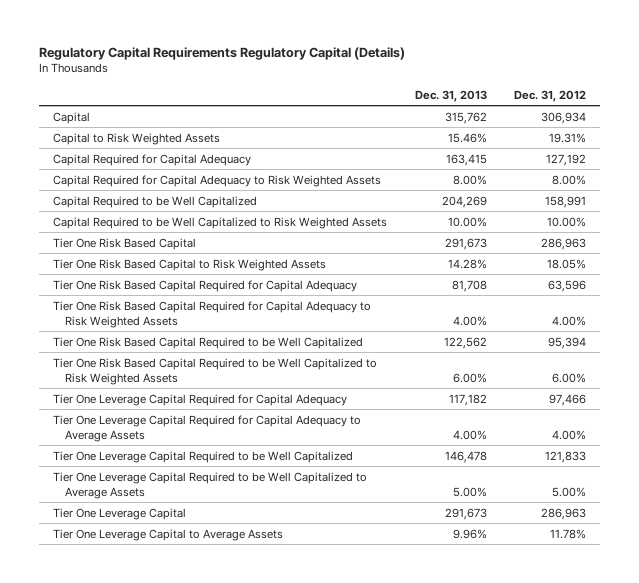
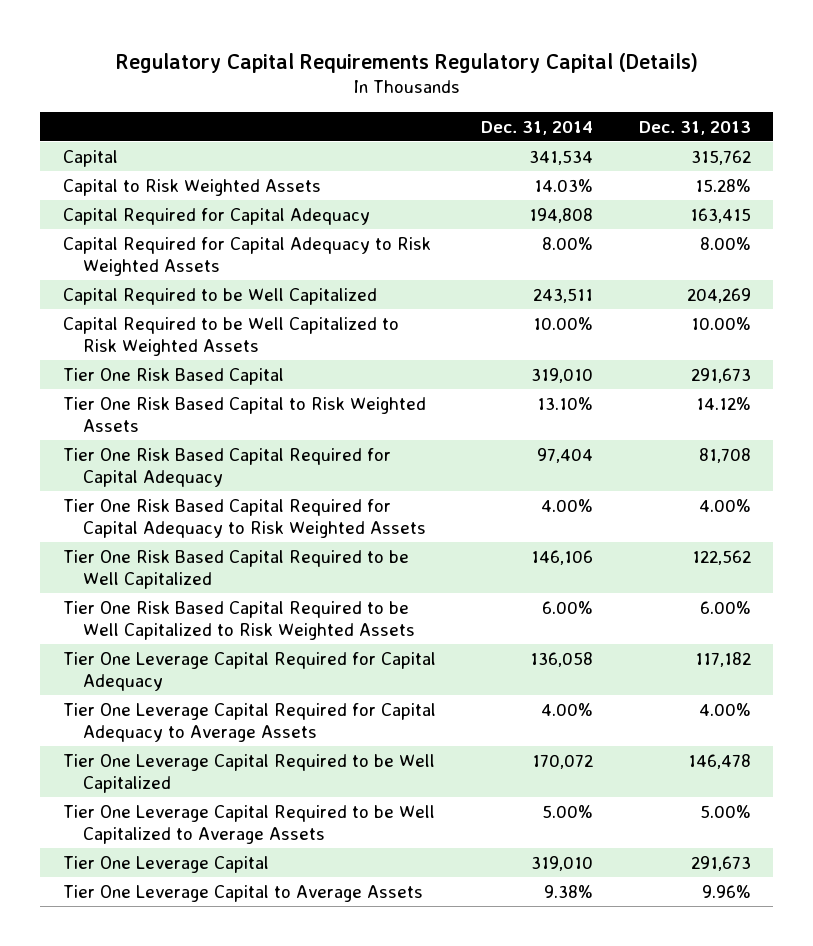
- | Dec. 31, 2013 | Dec. 31, 2012
+ | Dec. 31, 2014 | Dec. 31, 2013
- Capital to Risk Weighted Assets | 15.46% | 19.31%
+ Capital to Risk Weighted Assets | 14.03% | 15.28%
- Tier One Risk Based Capital to Risk Weighted Assets | 14.28% | 18.05%
+ Tier One Risk Based Capital to Risk Weighted Assets | 13.10% | 14.12%

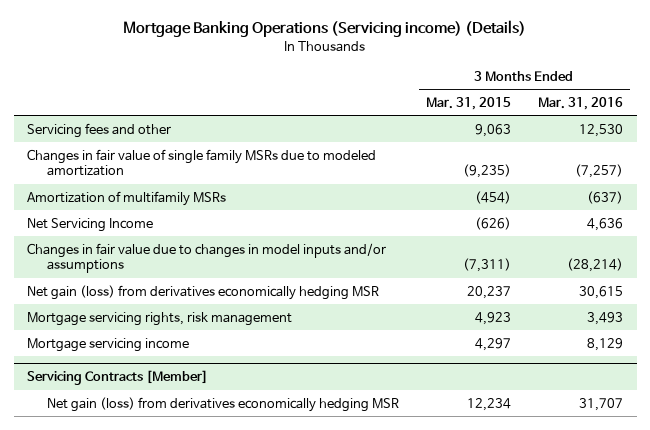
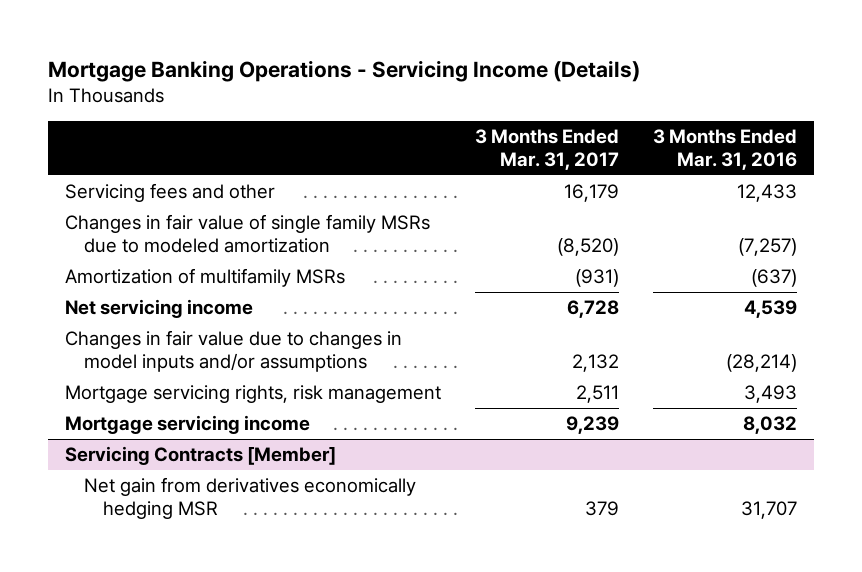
- Mortgage Banking Operations (Servicing income) (Details)
+ Mortgage Banking Operations - Servicing Income (Details)
- | 3 Months Ended Mar. 31, 2015 | 3 Months Ended Mar. 31, 2016
+ | 3 Months Ended Mar. 31, 2017 | 3 Months Ended Mar. 31, 2016
- Servicing fees and other | 9,063 | 12,530
+ Servicing fees and other | 16,179 | 12,433
- Net Servicing Income | (626) | 4,636
+ Net servicing income | 6,728 | 4,539
- Net gain (loss) from derivatives economically hedging MSR | 20,237 | 30,615
- Mortgage servicing income | 4,297 | 8,129
+ Mortgage servicing income | 9,239 | 8,032
@ Servicing Contracts [Member]
- Net gain (loss) from derivatives economically hedging MSR | 12,234 | 31,707
+ Net gain from derivatives economically hedging MSR | 379 | 31,707

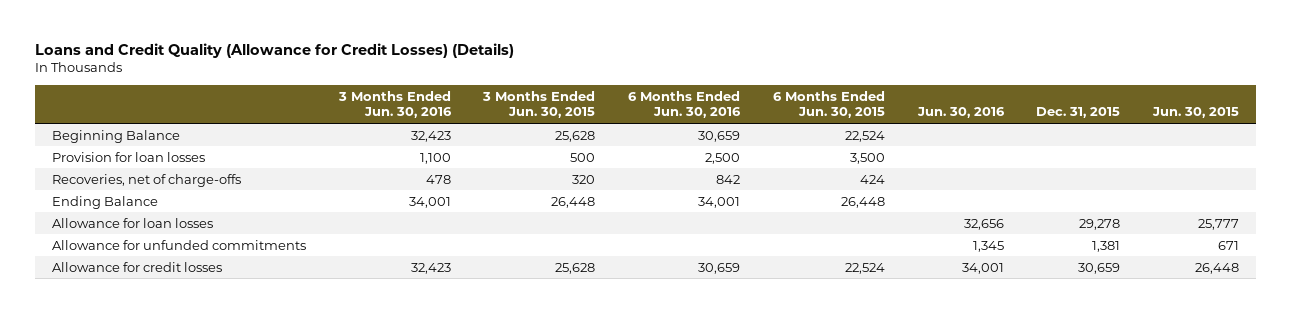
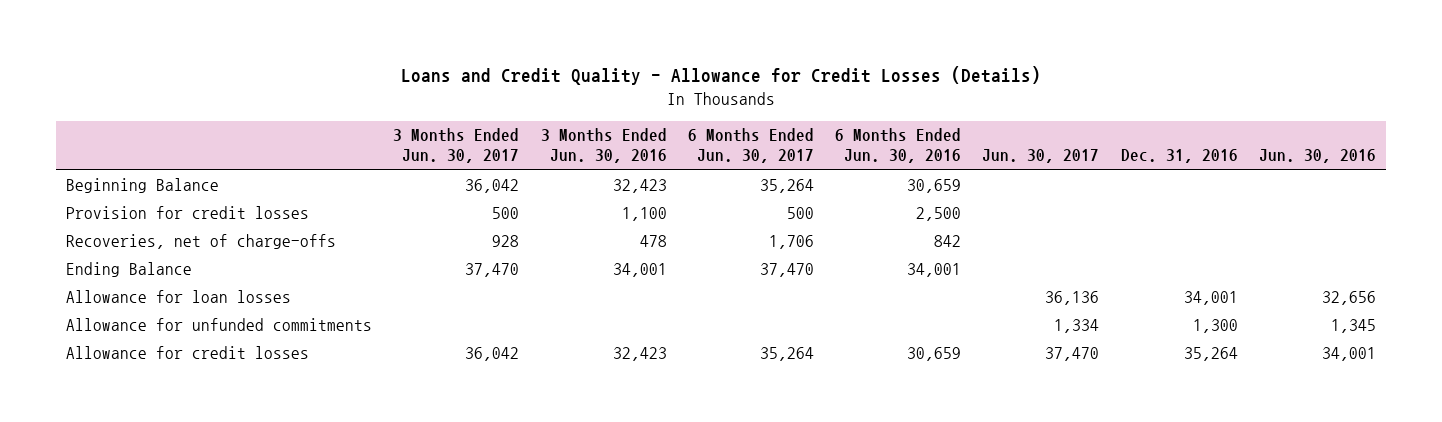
- Loans and Credit Quality (Allowance for Credit Losses) (Details)
+ Loans and Credit Quality - Allowance for Credit Losses (Details)
- | 3 Months Ended Jun. 30, 2016 | 3 Months Ended Jun. 30, 2015 | 6 Months Ended Jun. 30, 2016 | 6 Months Ended Jun. 30, 2015 | Jun. 30, 2016 | Dec. 31, 2015 | Jun. 30, 2015
+ | 3 Months Ended Jun. 30, 2017 | 3 Months Ended Jun. 30, 2016 | 6 Months Ended Jun. 30, 2017 | 6 Months Ended Jun. 30, 2016 | Jun. 30, 2017 | Dec. 31, 2016 | Jun. 30, 2016
- Provision for loan losses | 1,100 | 500 | 2,500 | 3,500 | | |
+ Provision for credit losses | 500 | 1,100 | 500 | 2,500 | | |

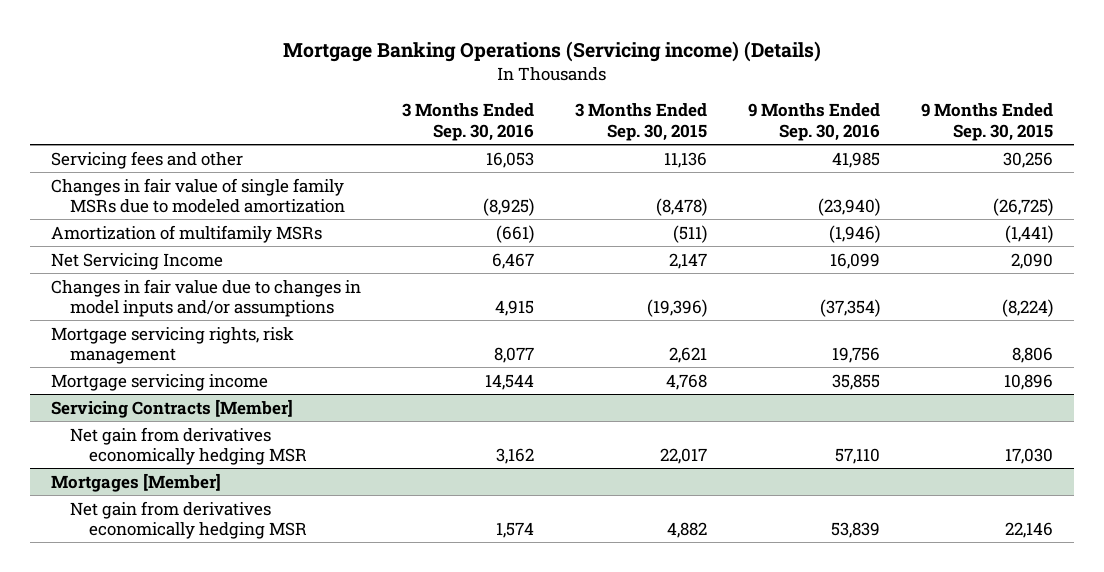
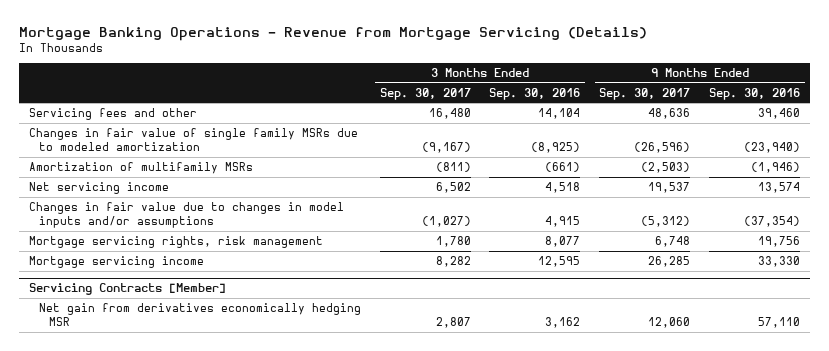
- Mortgage Banking Operations (Servicing income) (Details)
+ Mortgage Banking Operations - Revenue from Mortgage Servicing (Details)
- | 3 Months Ended Sep. 30, 2016 | 3 Months Ended Sep. 30, 2015 | 9 Months Ended Sep. 30, 2016 | 9 Months Ended Sep. 30, 2015
+ | 3 Months Ended Sep. 30, 2017 | 3 Months Ended Sep. 30, 2016 | 9 Months Ended Sep. 30, 2017 | 9 Months Ended Sep. 30, 2016
- Servicing fees and other | 16,053 | 11,136 | 41,985 | 30,256
+ Servicing fees and other | 16,480 | 14,104 | 48,636 | 39,460
- Net Servicing Income | 6,467 | 2,147 | 16,099 | 2,090
+ Net servicing income | 6,502 | 4,518 | 19,537 | 13,574
- Mortgage servicing income | 14,544 | 4,768 | 35,855 | 10,896
+ Mortgage servicing income | 8,282 | 12,595 | 26,285 | 33,330
- Mortgages [Member]
- Net gain from derivatives economically hedging MSR | 1,574 | 4,882 | 53,839 | 22,146

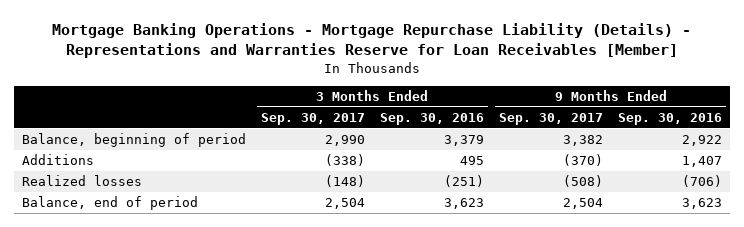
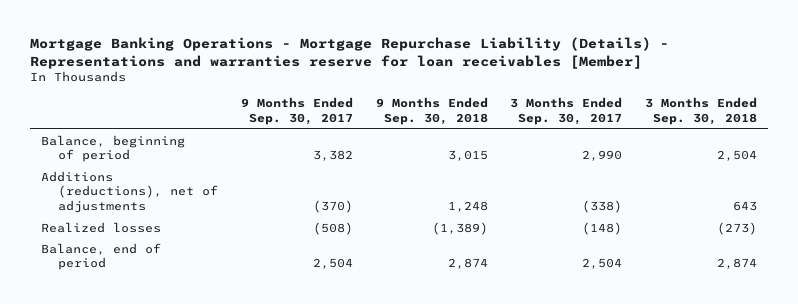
- Mortgage Banking Operations - Mortgage Repurchase Liability (Details) - Representations and Warranties Reserve for Loan Receivables [Member]
+ Mortgage Banking Operations - Mortgage Repurchase Liability (Details) - Representations and warranties reserve for loan receivables [Member]
- | 3 Months Ended Sep. 30, 2017 | 3 Months Ended Sep. 30, 2016 | 9 Months Ended Sep. 30, 2017 | 9 Months Ended Sep. 30, 2016
+ | 9 Months Ended Sep. 30, 2017 | 9 Months Ended Sep. 30, 2018 | 3 Months Ended Sep. 30, 2017 | 3 Months Ended Sep. 30, 2018
- Additions | (338) | 495 | (370) | 1,407
+ Additions (reductions), net of adjustments | (370) | 1,248 | (338) | 643

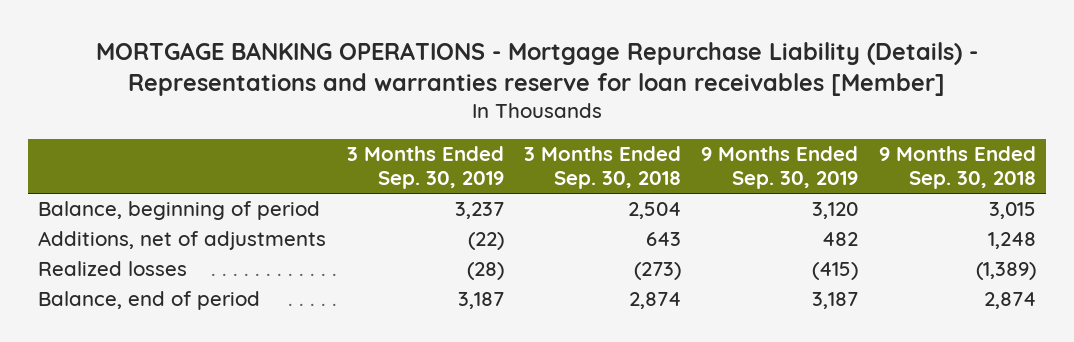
- Mortgage Banking Operations - Mortgage Repurchase Liability (Details) - Representations and warranties reserve for loan receivables [Member]
+ MORTGAGE BANKING OPERATIONS - Mortgage Repurchase Liability (Details) - Representations and warranties reserve for loan receivables [Member]
- | 9 Months Ended Sep. 30, 2017 | 9 Months Ended Sep. 30, 2018 | 3 Months Ended Sep. 30, 2017 | 3 Months Ended Sep. 30, 2018
+ | 3 Months Ended Sep. 30, 2019 | 3 Months Ended Sep. 30, 2018 | 9 Months Ended Sep. 30, 2019 | 9 Months Ended Sep. 30, 2018
- Additions (reductions), net of adjustments | (370) | 1,248 | (338) | 643
+ Additions, net of adjustments | (22) | 643 | 482 | 1,248

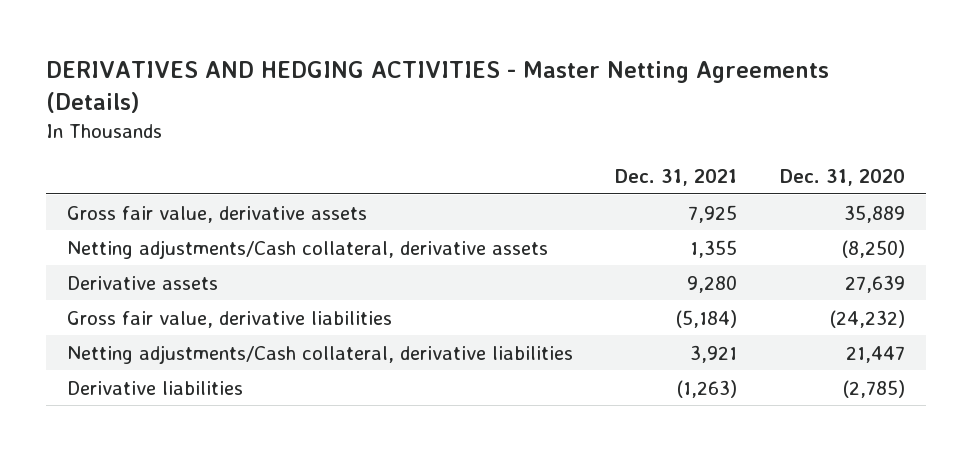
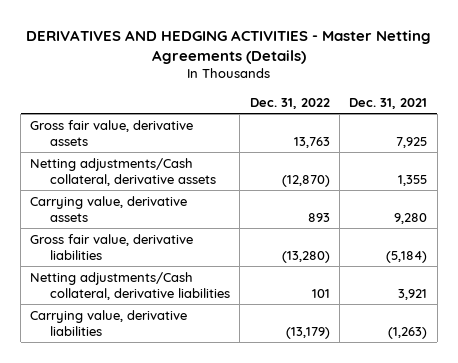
- | Dec. 31, 2021 | Dec. 31, 2020
+ | Dec. 31, 2022 | Dec. 31, 2021
- Derivative assets | 9,280 | 27,639
+ Carrying value, derivative assets | 893 | 9,280
- Derivative liabilities | (1,263) | (2,785)
+ Carrying value, derivative liabilities | (13,179) | (1,263)

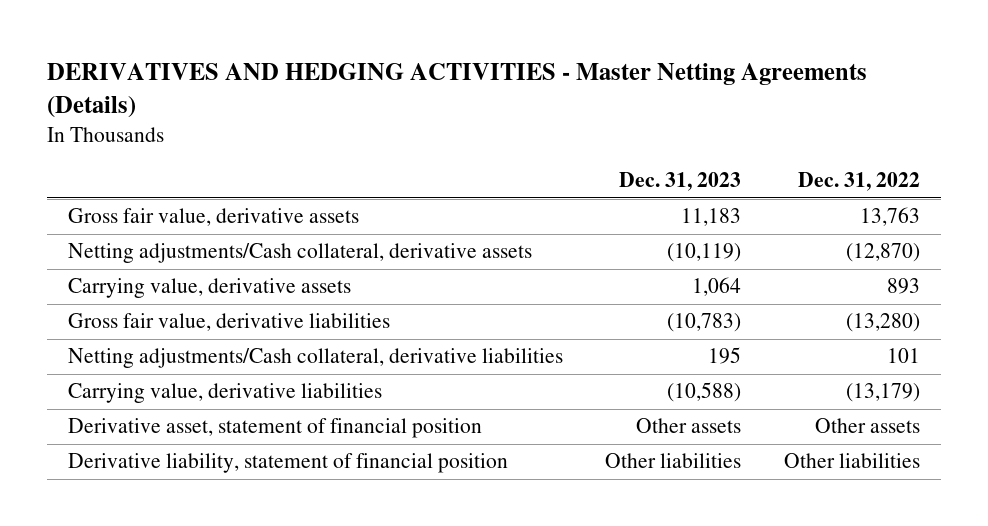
- | Dec. 31, 2022 | Dec. 31, 2021
+ | Dec. 31, 2023 | Dec. 31, 2022
+ Derivative asset, statement of financial position | Other assets | Other assets
+ Derivative liability, statement of financial position | Other liabilities | Other liabilities

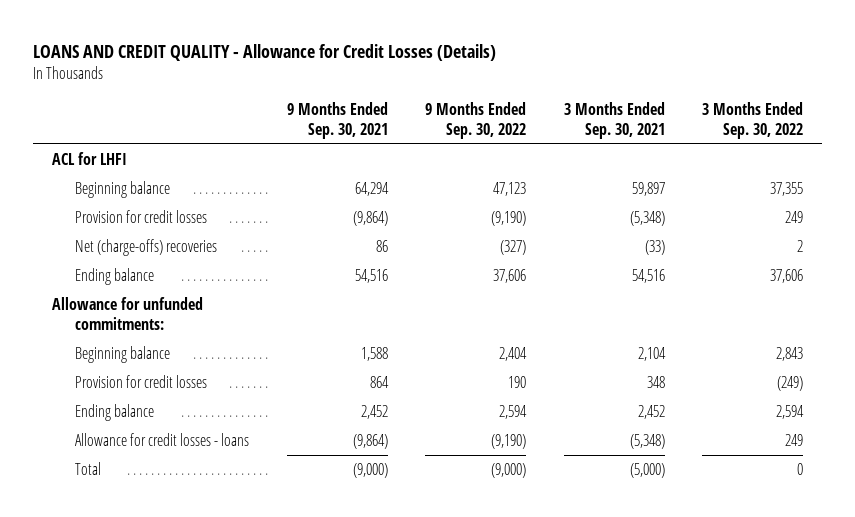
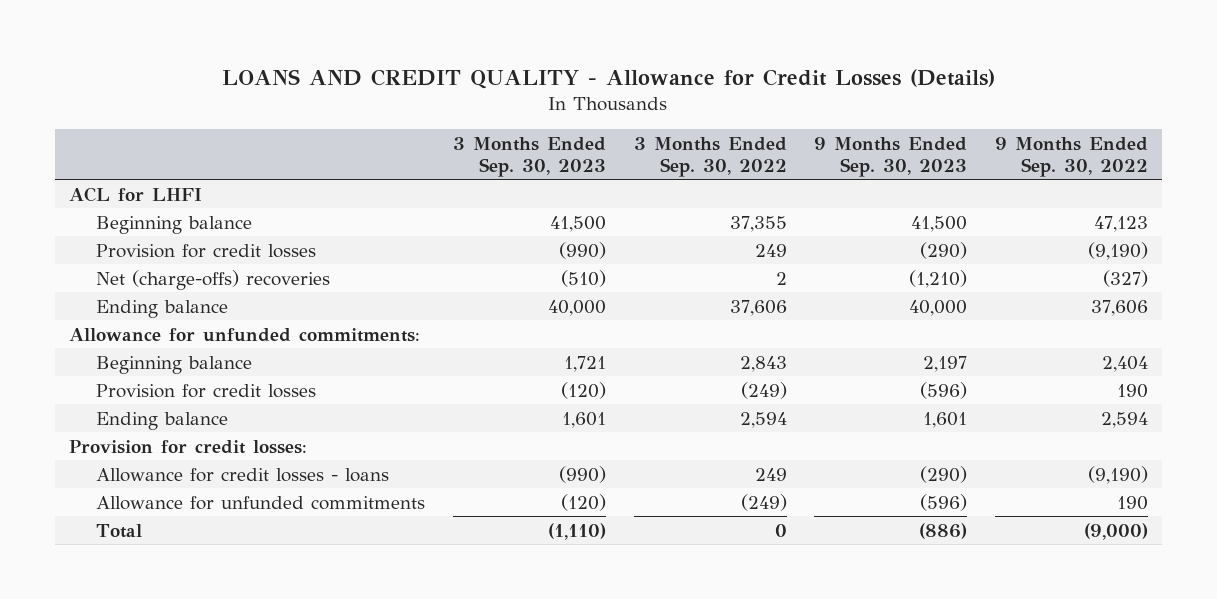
- | 9 Months Ended Sep. 30, 2021 | 9 Months Ended Sep. 30, 2022 | 3 Months Ended Sep. 30, 2021 | 3 Months Ended Sep. 30, 2022
+ | 3 Months Ended Sep. 30, 2023 | 3 Months Ended Sep. 30, 2022 | 9 Months Ended Sep. 30, 2023 | 9 Months Ended Sep. 30, 2022
+ Provision for credit losses:
+ Allowance for unfunded commitments | (120) | (249) | (596) | 190

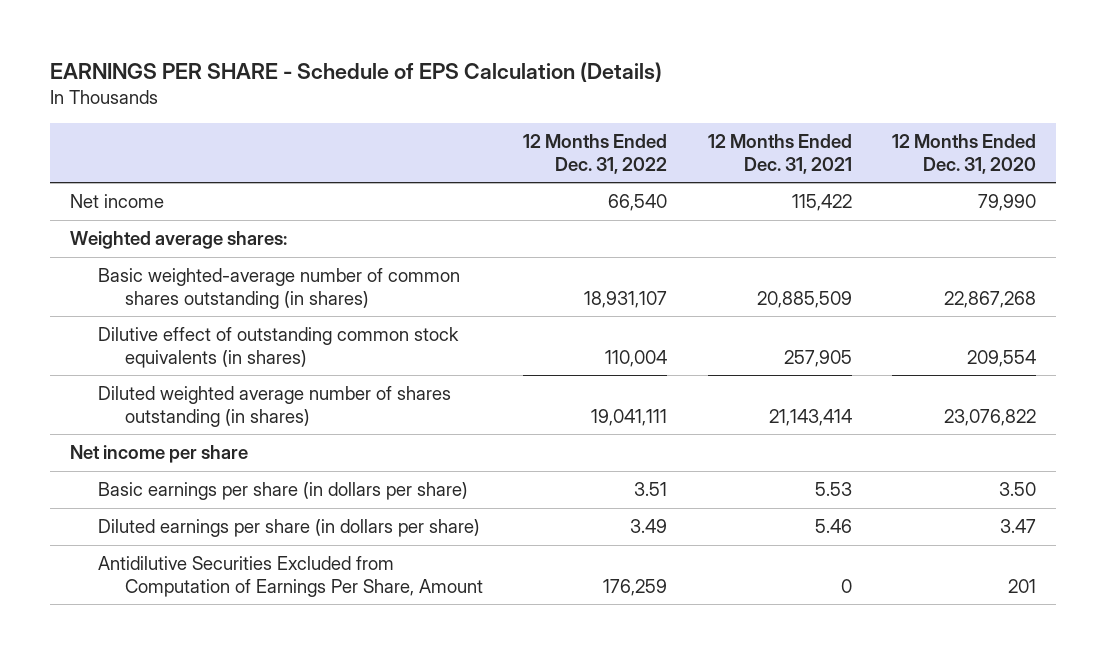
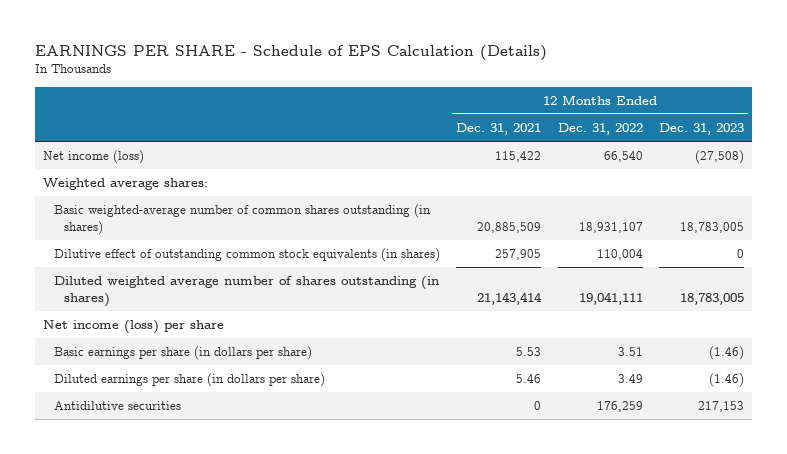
- | 12 Months Ended Dec. 31, 2022 | 12 Months Ended Dec. 31, 2021 | 12 Months Ended Dec. 31, 2020
+ | 12 Months Ended Dec. 31, 2021 | 12 Months Ended Dec. 31, 2022 | 12 Months Ended Dec. 31, 2023
- Net income | 66,540 | 115,422 | 79,990
+ Net income (loss) | 115,422 | 66,540 | (27,508)
- Net income per share
+ Net income (loss) per share
- Antidilutive Securities Excluded from Computation of Earnings Per Share, Amount | 176,259 | 0 | 201
+ Antidilutive securities | 0 | 176,259 | 217,153

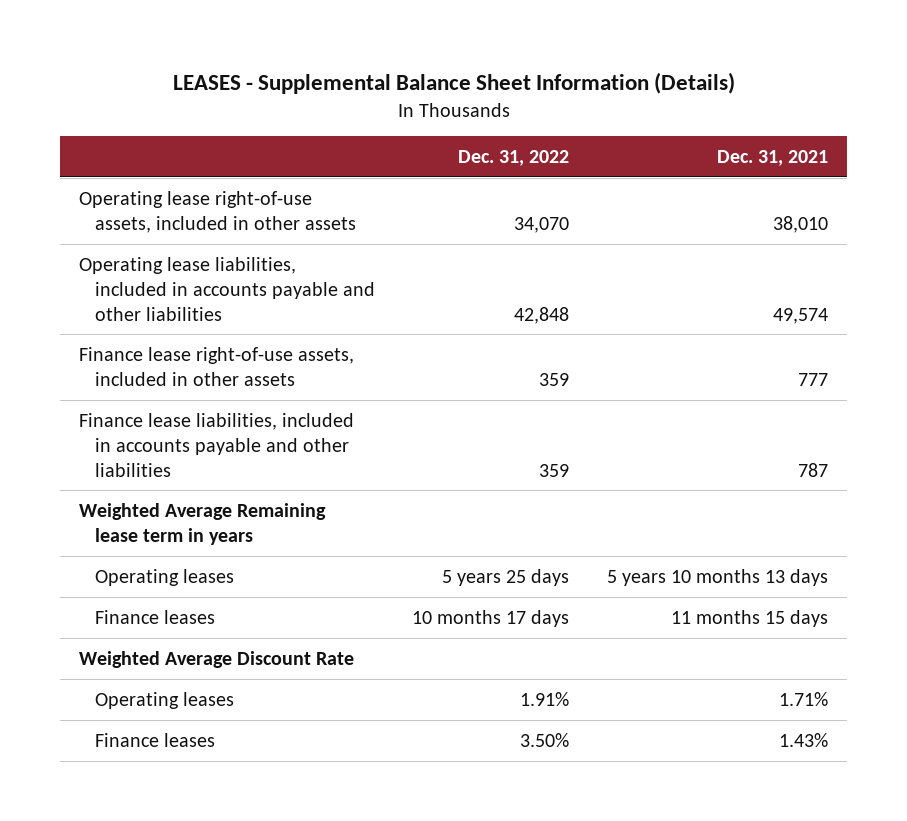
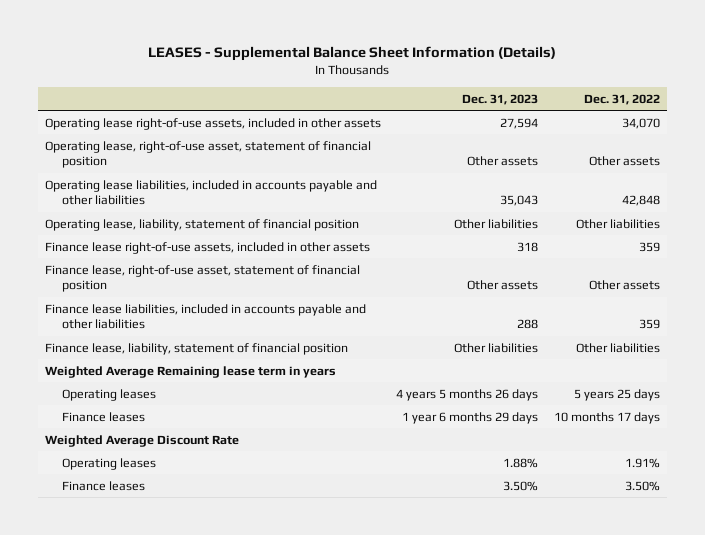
- | Dec. 31, 2022 | Dec. 31, 2021
+ | Dec. 31, 2023 | Dec. 31, 2022
+ Operating lease, right-of-use asset, statement of financial position | Other assets | Other assets
+ Operating lease, liability, statement of financial position | Other liabilities | Other liabilities
+ Finance lease, right-of-use asset, statement of financial position | Other assets | Other assets
+ Finance lease, liability, statement of financial position | Other liabilities | Other liabilities

